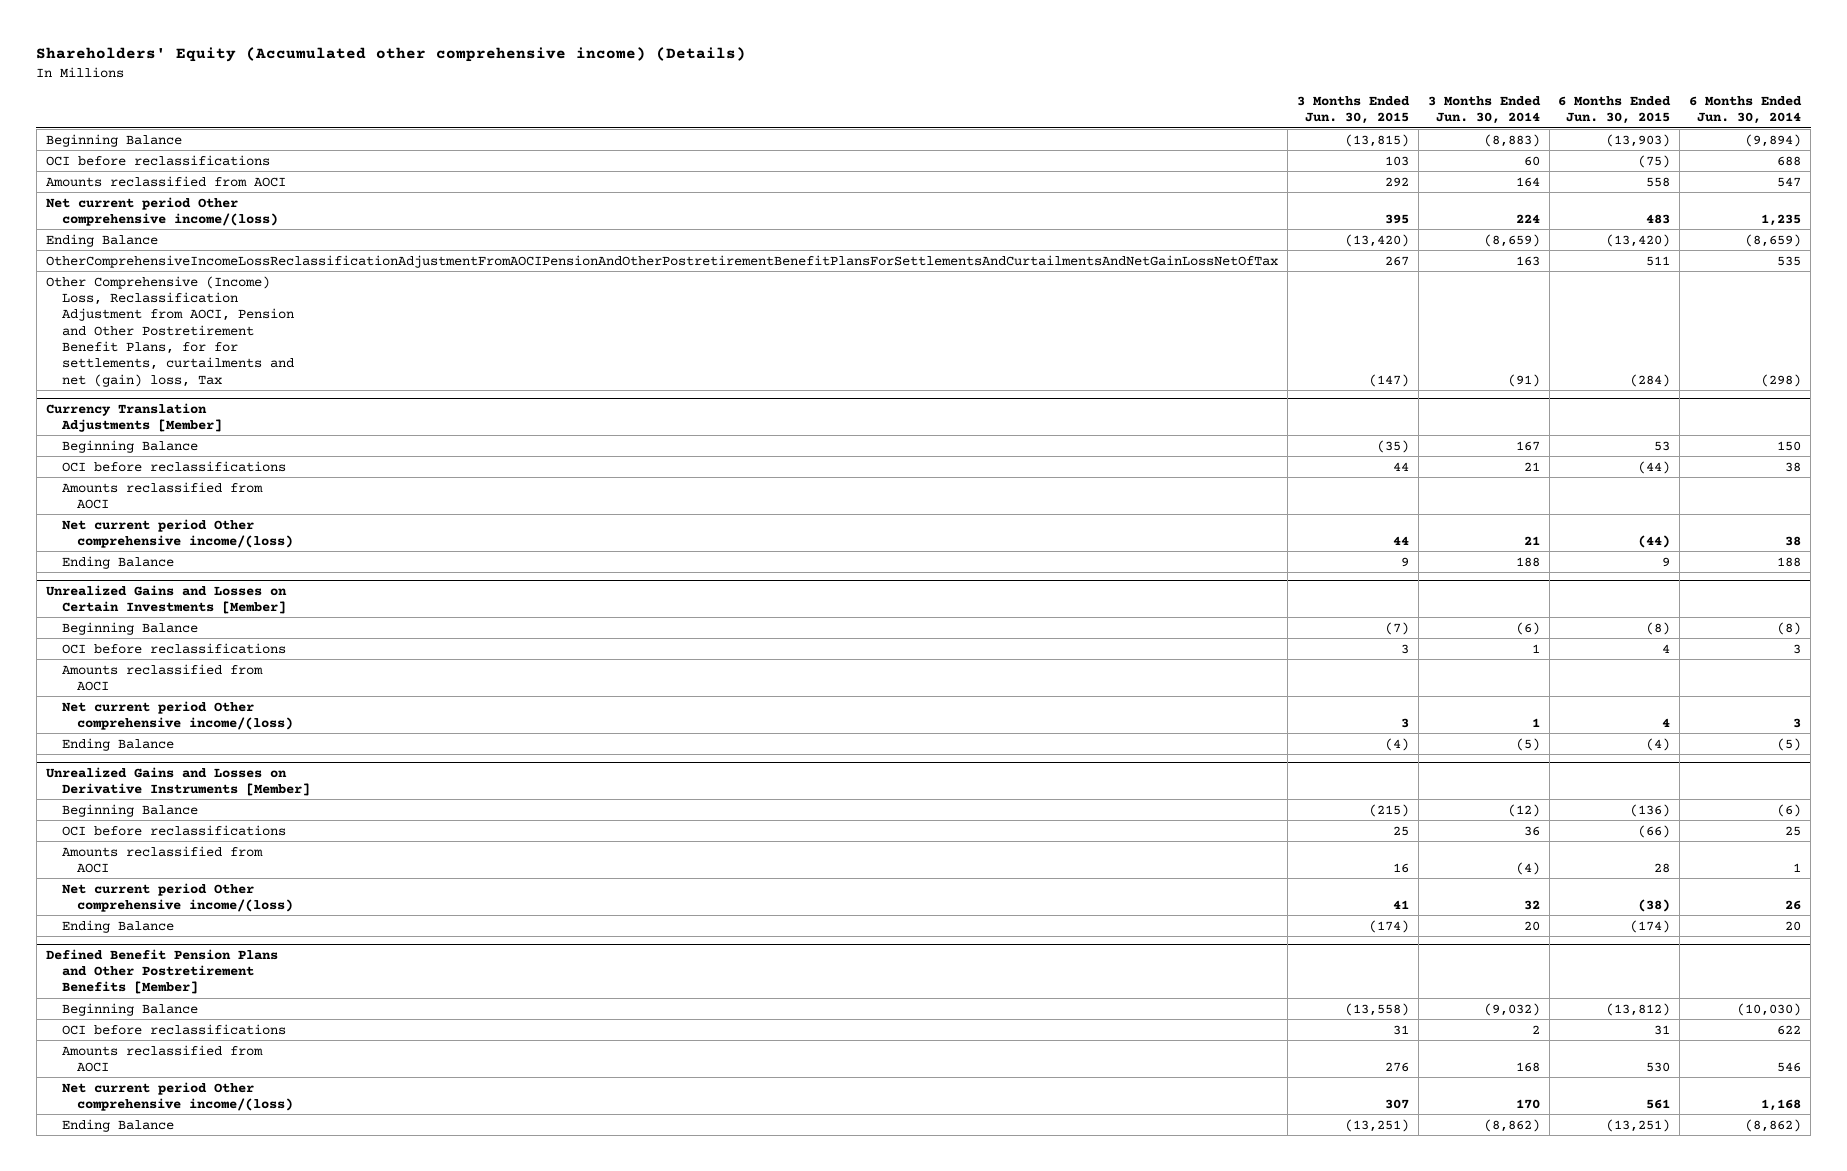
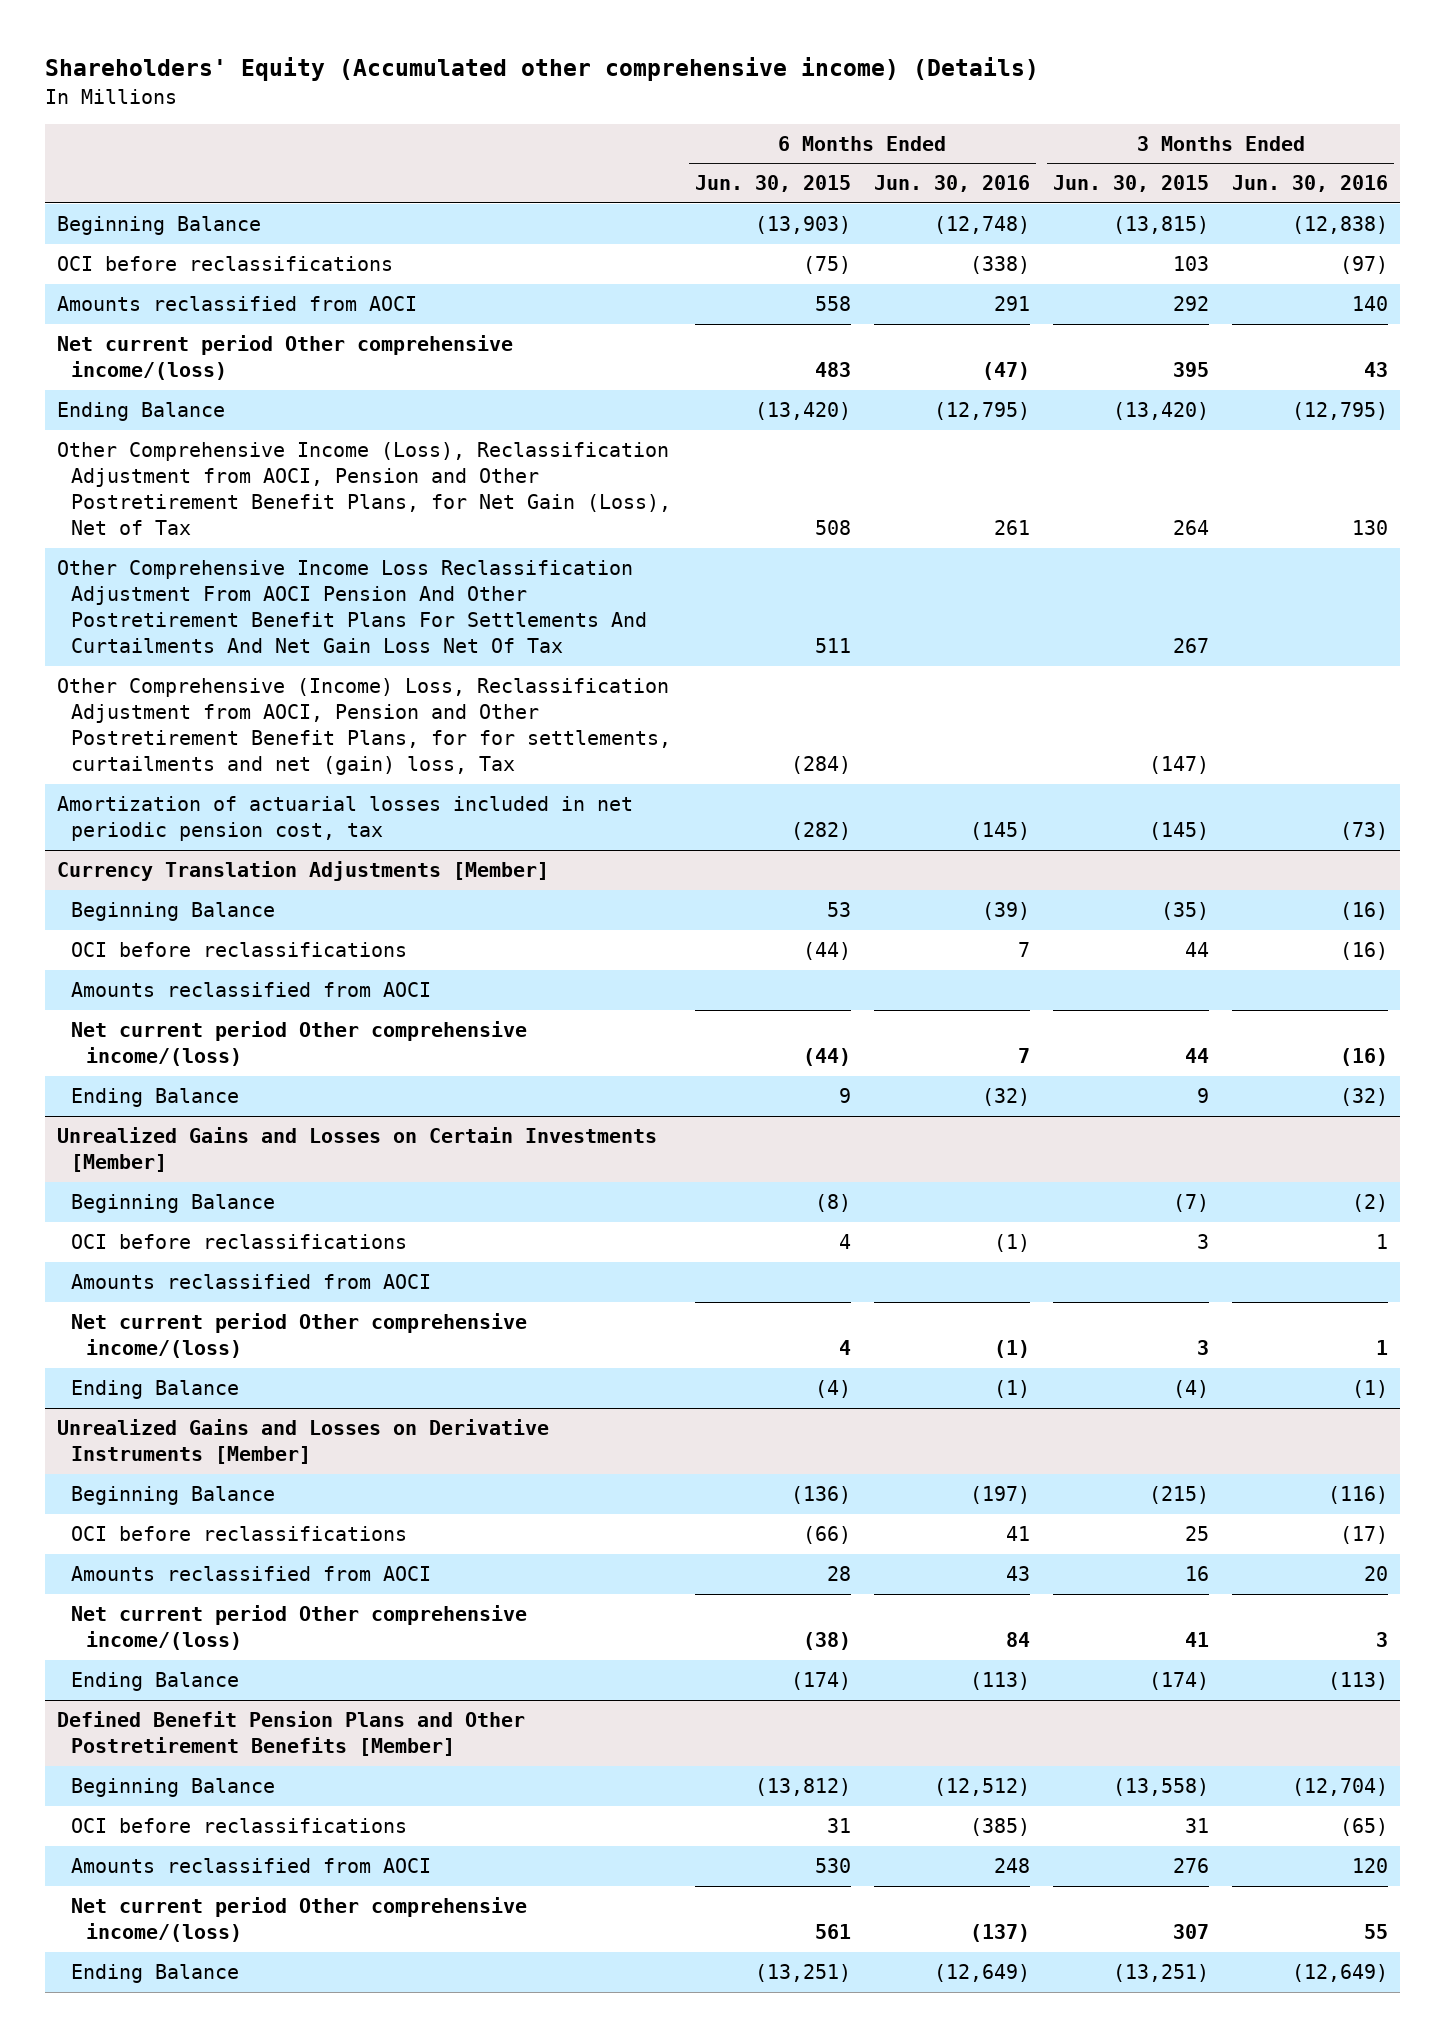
- | 3 Months Ended Jun. 30, 2015 | 3 Months Ended Jun. 30, 2014 | 6 Months Ended Jun. 30, 2015 | 6 Months Ended Jun. 30, 2014
+ | 6 Months Ended Jun. 30, 2015 | 6 Months Ended Jun. 30, 2016 | 3 Months Ended Jun. 30, 2015 | 3 Months Ended Jun. 30, 2016
- OtherComprehensiveIncomeLossReclassificationAdjustmentFromAOCIPensionAndOtherPostretirementBenefitPlansForSettlementsAndCurtailmentsAndNetGainLossNetOfTax | 267 | 163 | 511 | 535
+ Other Comprehensive Income (Loss), Reclassification Adjustment from AOCI, Pension and Other Postretirement Benefit Plans, for Net Gain (Loss), Net of Tax | 508 | 261 | 264 | 130
+ Other Comprehensive Income Loss Reclassification Adjustment From AOCI Pension And Other Postretirement Benefit Plans For Settlements And Curtailments And Net Gain Loss Net Of Tax | 511 | | 267 |
+ Amortization of actuarial losses included in net periodic pension cost, tax | (282) | (145) | (145) | (73)

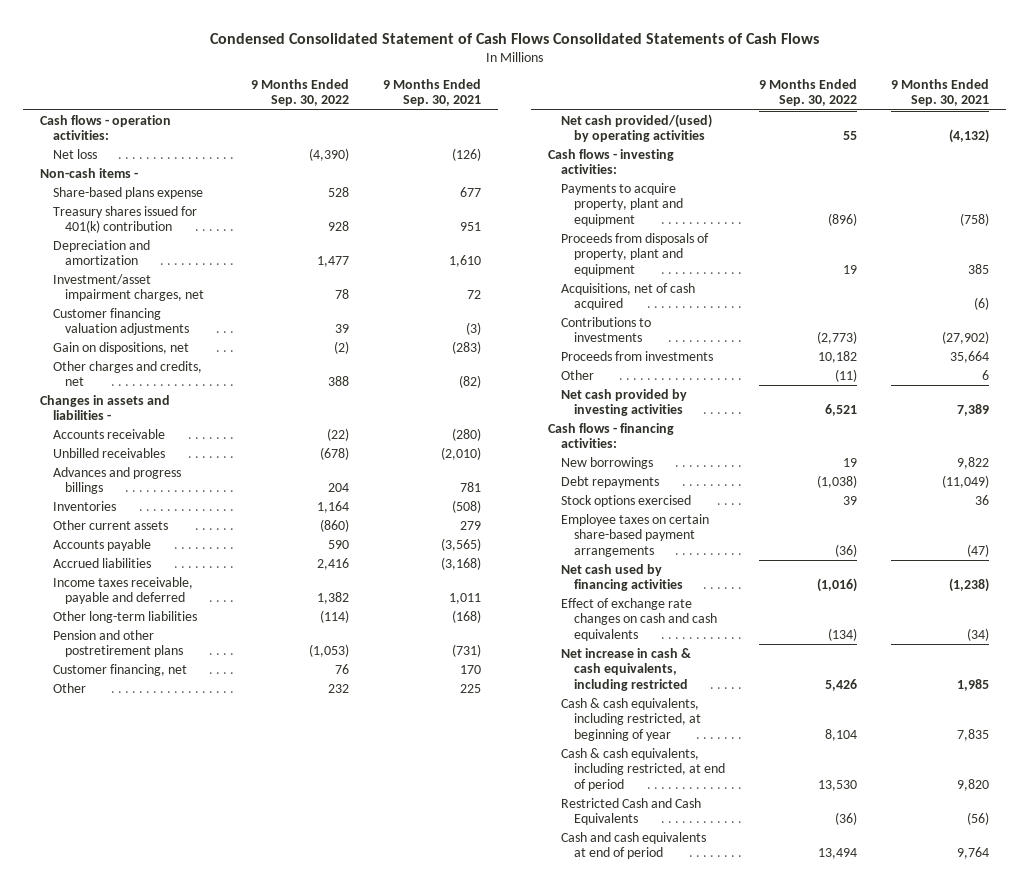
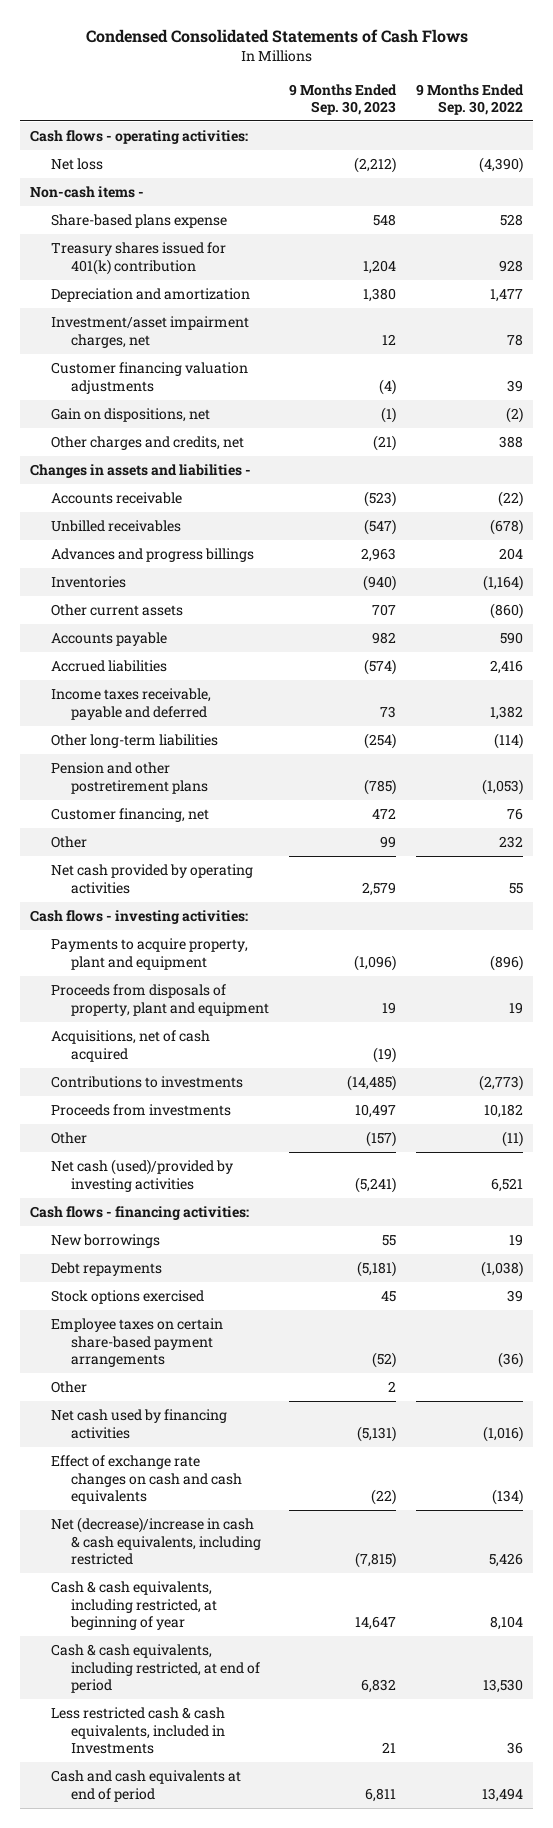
- Condensed Consolidated Statement of Cash Flows Consolidated Statements of Cash Flows
+ Condensed Consolidated Statements of Cash Flows
- | 9 Months Ended Sep. 30, 2022 | 9 Months Ended Sep. 30, 2021
+ | 9 Months Ended Sep. 30, 2023 | 9 Months Ended Sep. 30, 2022
- Cash flows - operation activities:
+ Cash flows - operating activities:
- Inventories | 1,164 | (508)
+ Inventories | (940) | (1,164)
- Net cash provided/(used) by operating activities | 55 | (4,132)
+ Net cash provided by operating activities | 2,579 | 55
- Net cash provided by investing activities | 6,521 | 7,389
+ Net cash (used)/provided by investing activities | (5,241) | 6,521
+ Other | 2 |
- Net increase in cash & cash equivalents, including restricted | 5,426 | 1,985
+ Net (decrease)/increase in cash & cash equivalents, including restricted | (7,815) | 5,426
- Restricted Cash and Cash Equivalents | (36) | (56)
+ Less restricted cash & cash equivalents, included in Investments | 21 | 36

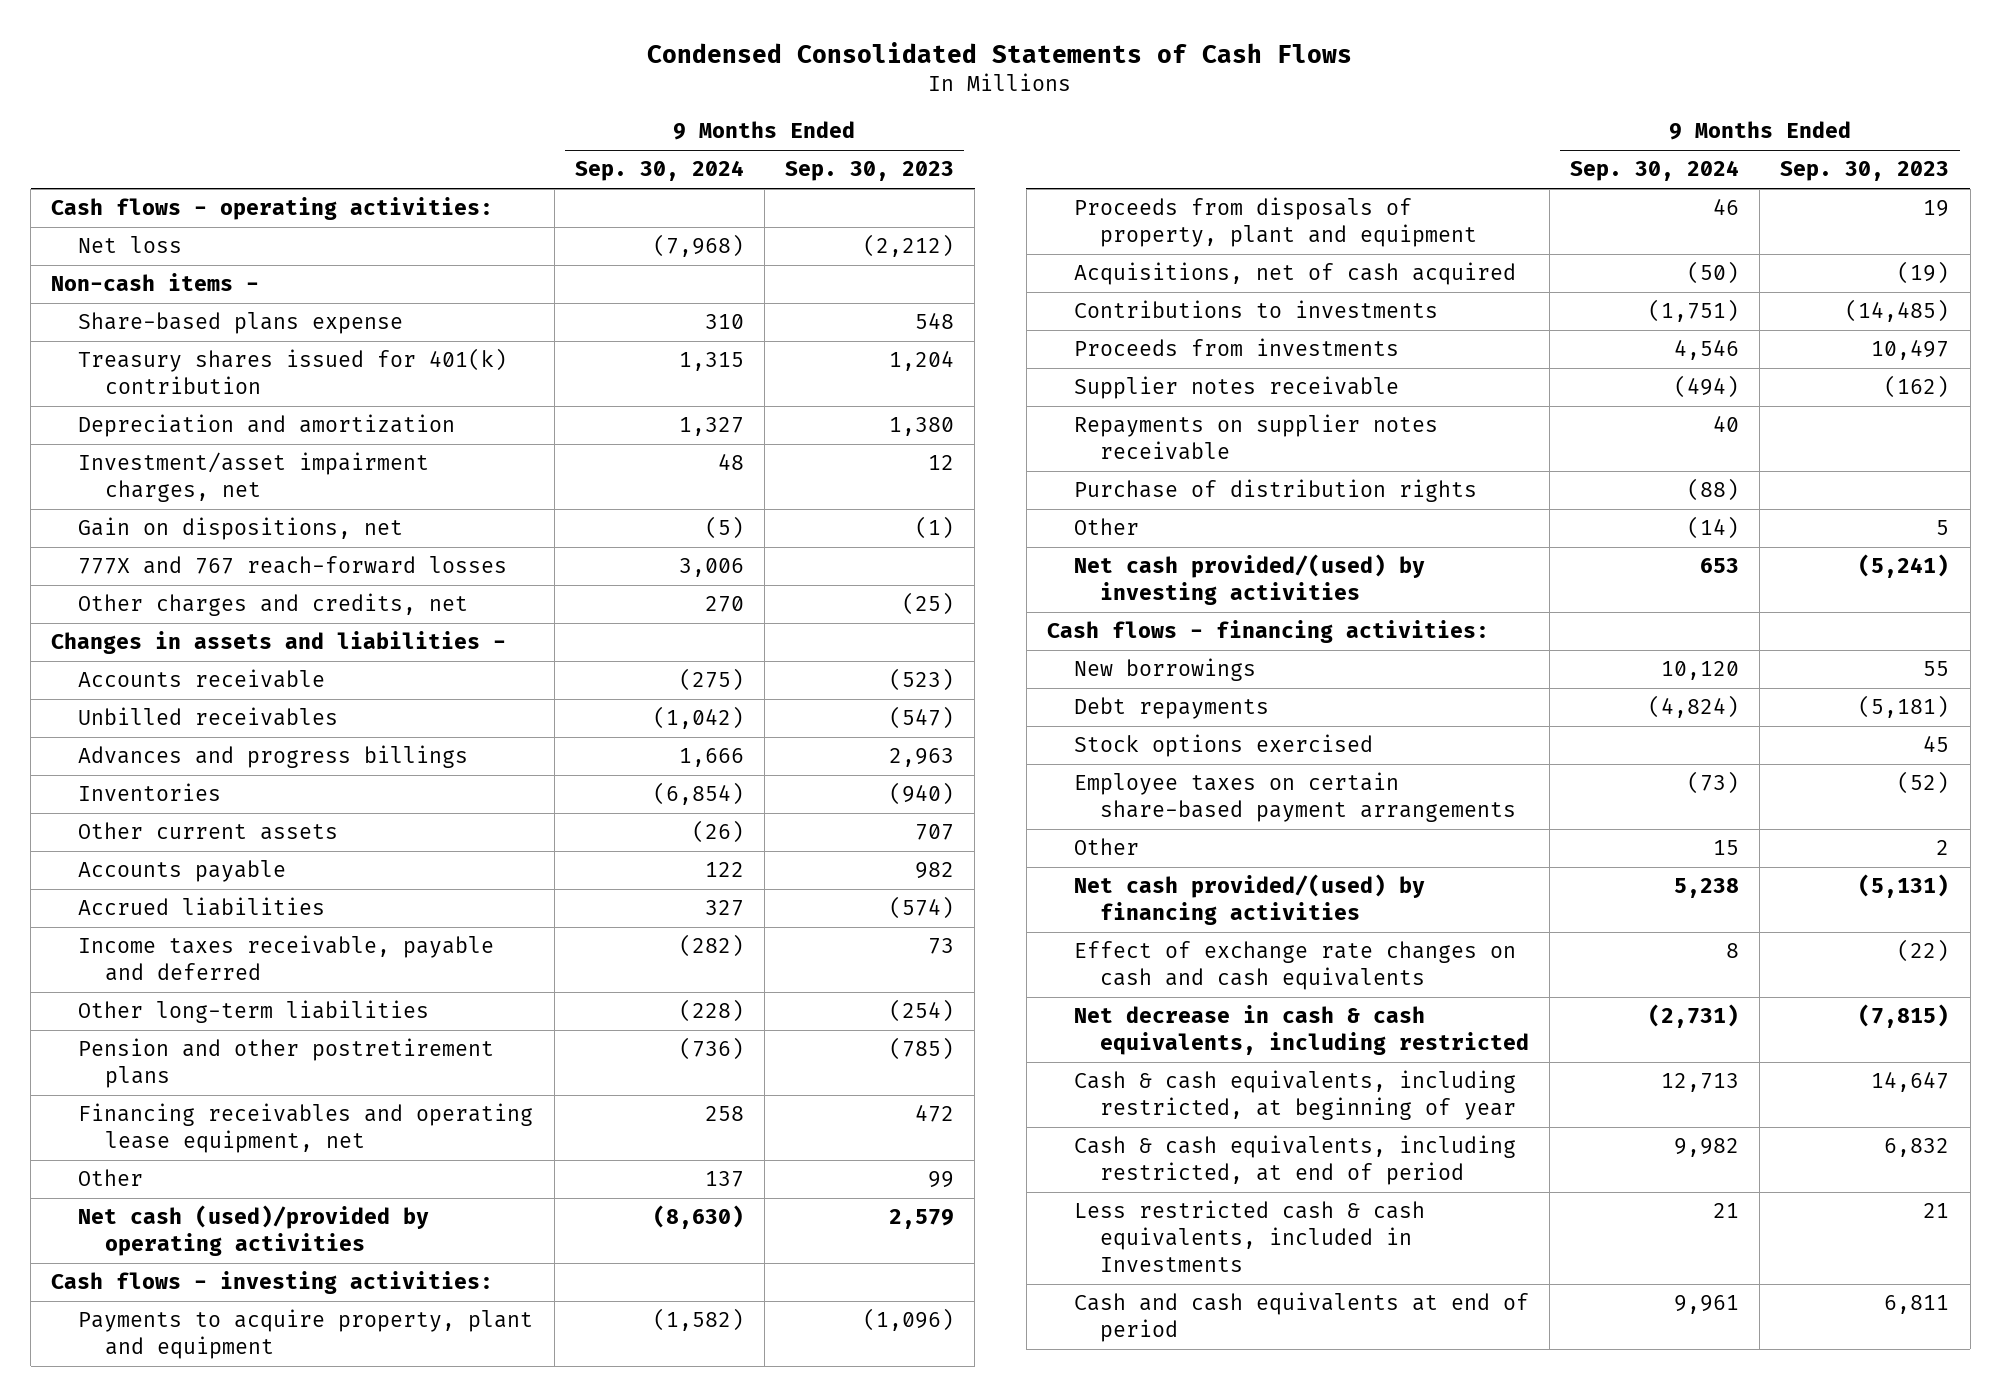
- | 9 Months Ended Sep. 30, 2023 | 9 Months Ended Sep. 30, 2022
+ | 9 Months Ended Sep. 30, 2024 | 9 Months Ended Sep. 30, 2023
- Customer financing valuation adjustments | (4) | 39
- Other charges and credits, net | (21) | 388
+ 777X and 767 reach-forward losses | 3,006 |
+ Other charges and credits, net | 270 | (25)
- Customer financing, net | 472 | 76
+ Financing receivables and operating lease equipment, net | 258 | 472
- Net cash provided by operating activities | 2,579 | 55
+ Net cash (used)/provided by operating activities | (8,630) | 2,579
- Other | (157) | (11)
- Net cash (used)/provided by investing activities | (5,241) | 6,521
+ Supplier notes receivable | (494) | (162)
+ Repayments on supplier notes receivable | 40 |
+ Purchase of distribution rights | (88) |
+ Other | (14) | 5
+ Net cash provided/(used) by investing activities | 653 | (5,241)
- Net cash used by financing activities | (5,131) | (1,016)
+ Net cash provided/(used) by financing activities | 5,238 | (5,131)
- Net (decrease)/increase in cash & cash equivalents, including restricted | (7,815) | 5,426
+ Net decrease in cash & cash equivalents, including restricted | (2,731) | (7,815)

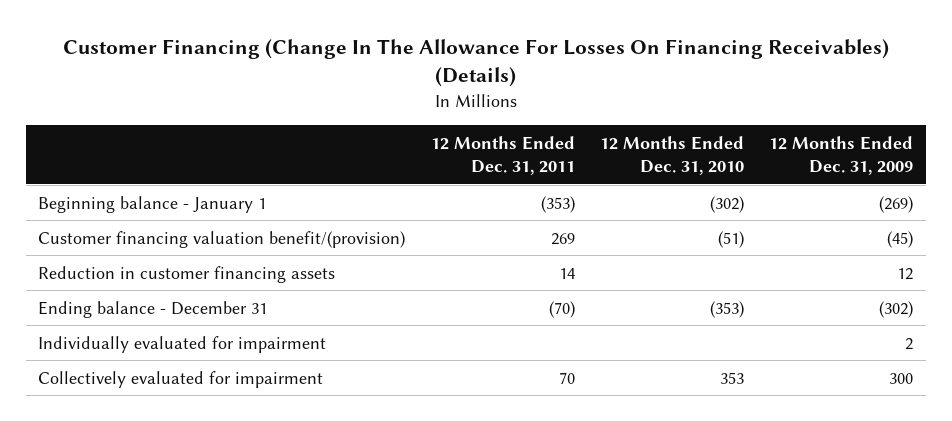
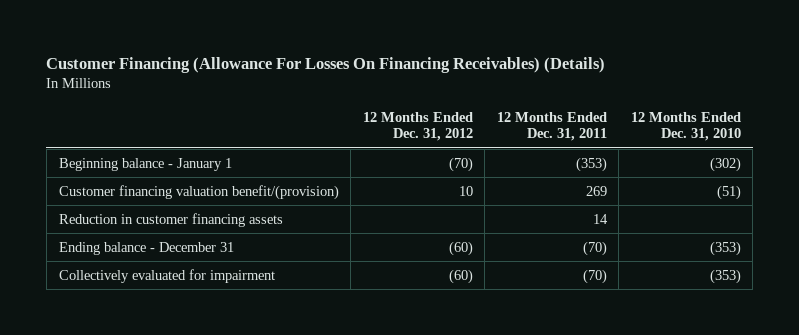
- Customer Financing (Change In The Allowance For Losses On Financing Receivables) (Details)
+ Customer Financing (Allowance For Losses On Financing Receivables) (Details)
- | 12 Months Ended Dec. 31, 2011 | 12 Months Ended Dec. 31, 2010 | 12 Months Ended Dec. 31, 2009
+ | 12 Months Ended Dec. 31, 2012 | 12 Months Ended Dec. 31, 2011 | 12 Months Ended Dec. 31, 2010
- Individually evaluated for impairment | | | 2
- Collectively evaluated for impairment | 70 | 353 | 300
+ Collectively evaluated for impairment | (60) | (70) | (353)

